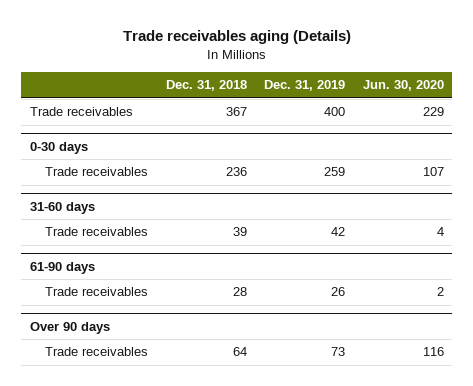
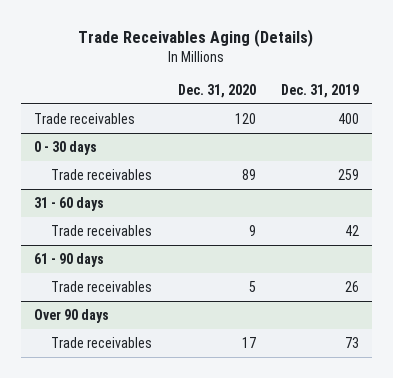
- Trade receivables aging (Details)
+ Trade Receivables Aging (Details)
- | Dec. 31, 2018 | Dec. 31, 2019 | Jun. 30, 2020
+ | Dec. 31, 2020 | Dec. 31, 2019
- 0-30 days
+ 0 - 30 days
- 31-60 days
+ 31 - 60 days
- 61-90 days
+ 61 - 90 days

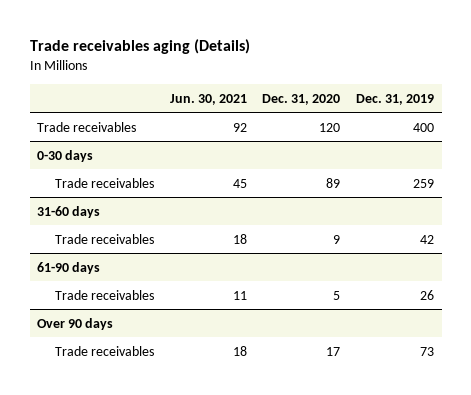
- Trade Receivables Aging (Details)
+ Trade receivables aging (Details)
- | Dec. 31, 2020 | Dec. 31, 2019
+ | Jun. 30, 2021 | Dec. 31, 2020 | Dec. 31, 2019
- 0 - 30 days
+ 0-30 days
- 31 - 60 days
+ 31-60 days
- 61 - 90 days
+ 61-90 days

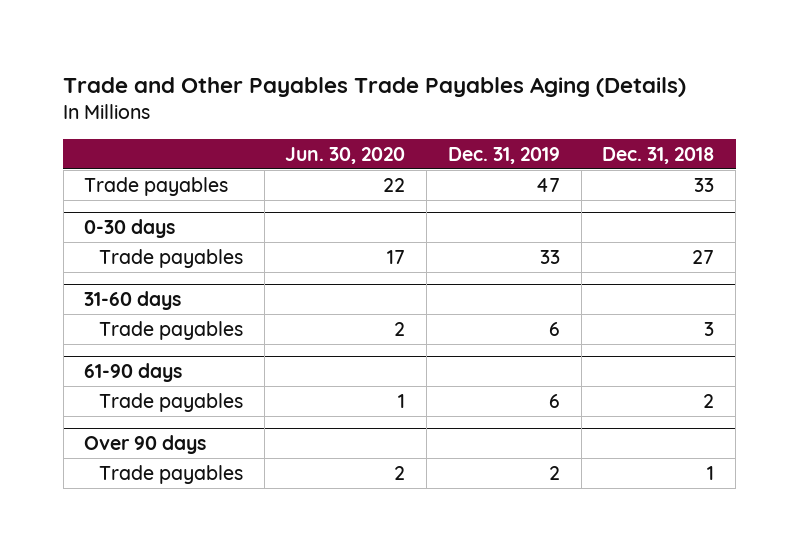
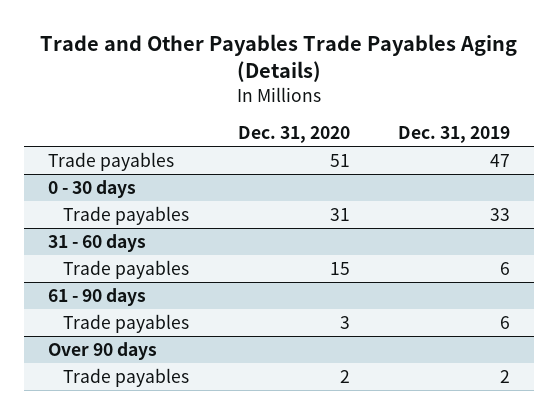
- | Jun. 30, 2020 | Dec. 31, 2019 | Dec. 31, 2018
+ | Dec. 31, 2020 | Dec. 31, 2019
- 0-30 days
+ 0 - 30 days
- 31-60 days
+ 31 - 60 days
- 61-90 days
+ 61 - 90 days

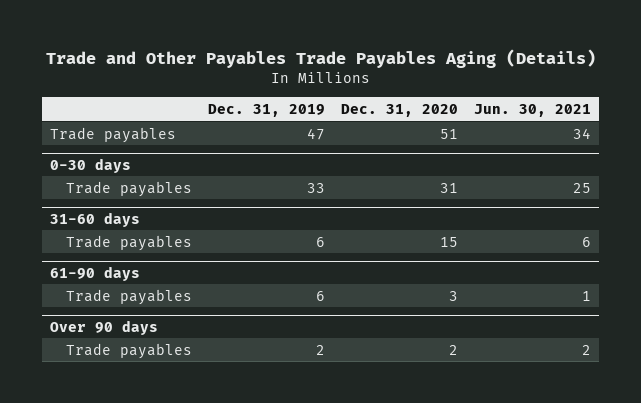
- | Dec. 31, 2020 | Dec. 31, 2019
+ | Dec. 31, 2019 | Dec. 31, 2020 | Jun. 30, 2021
- 0 - 30 days
+ 0-30 days
- 31 - 60 days
+ 31-60 days
- 61 - 90 days
+ 61-90 days

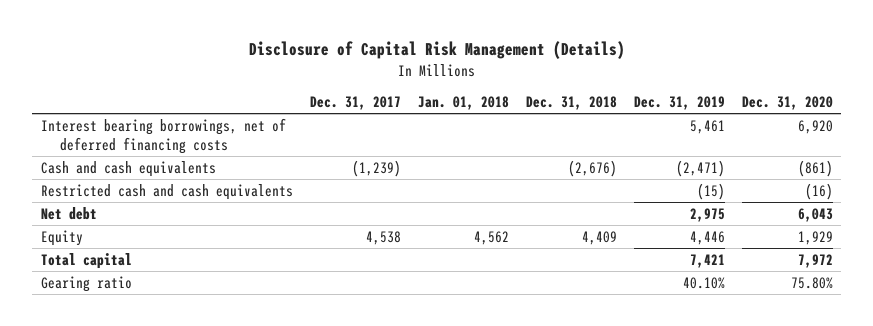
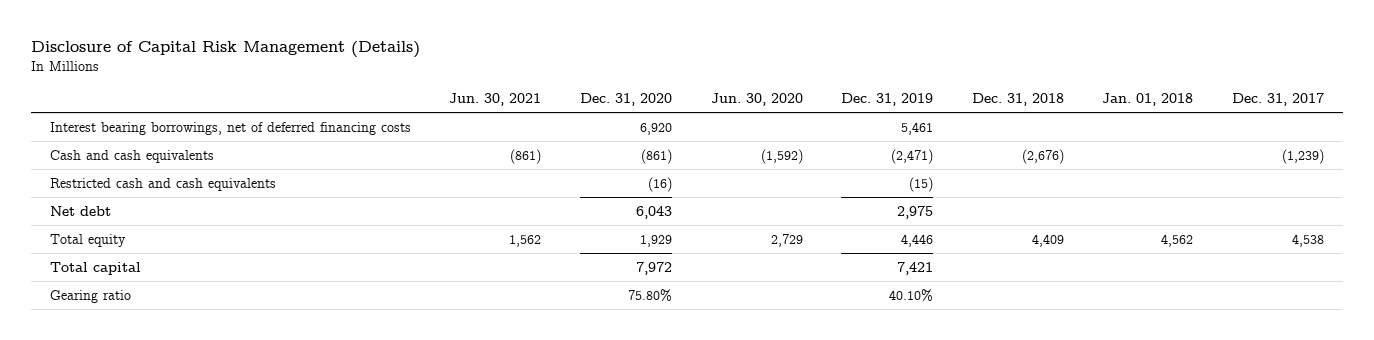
- | Dec. 31, 2017 | Jan. 01, 2018 | Dec. 31, 2018 | Dec. 31, 2019 | Dec. 31, 2020
+ | Jun. 30, 2021 | Dec. 31, 2020 | Jun. 30, 2020 | Dec. 31, 2019 | Dec. 31, 2018 | Jan. 01, 2018 | Dec. 31, 2017
- Equity | 4,538 | 4,562 | 4,409 | 4,446 | 1,929
+ Total equity | 1,562 | 1,929 | 2,729 | 4,446 | 4,409 | 4,562 | 4,538

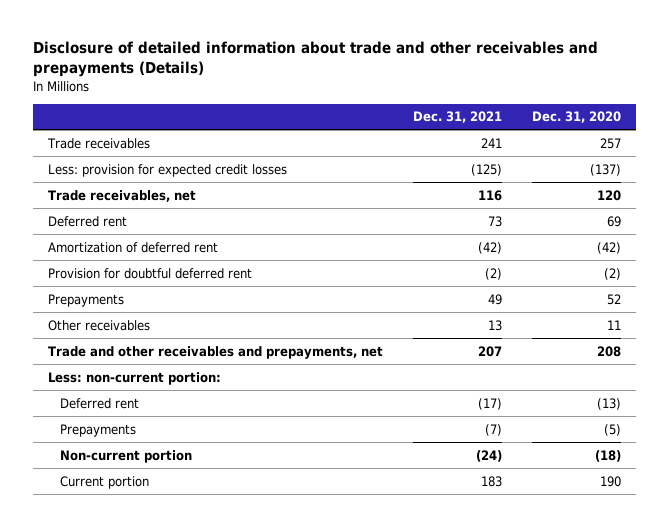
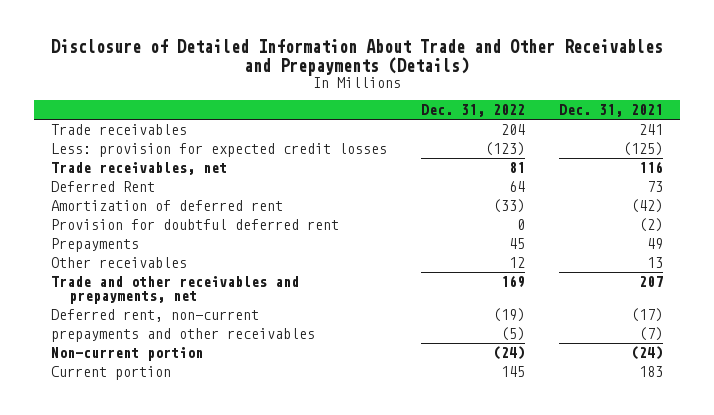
- Disclosure of detailed information about trade and other receivables and prepayments (Details)
+ Disclosure of Detailed Information About Trade and Other Receivables and Prepayments (Details)
- | Dec. 31, 2021 | Dec. 31, 2020
+ | Dec. 31, 2022 | Dec. 31, 2021
- Deferred rent | 73 | 69
+ Deferred Rent | 64 | 73
- Less: non-current portion:
- Deferred rent | (17) | (13)
- Prepayments | (7) | (5)
+ Deferred rent, non-current | (19) | (17)
+ prepayments and other receivables | (5) | (7)

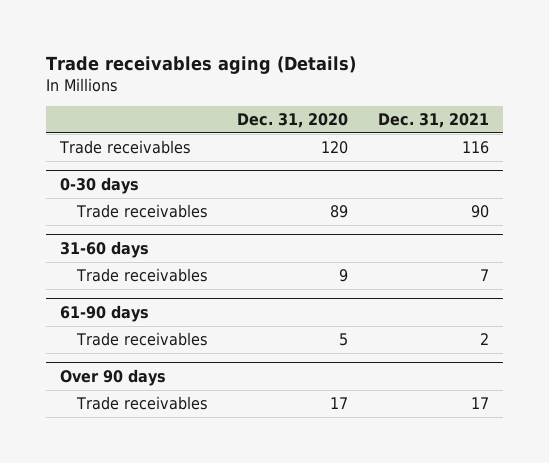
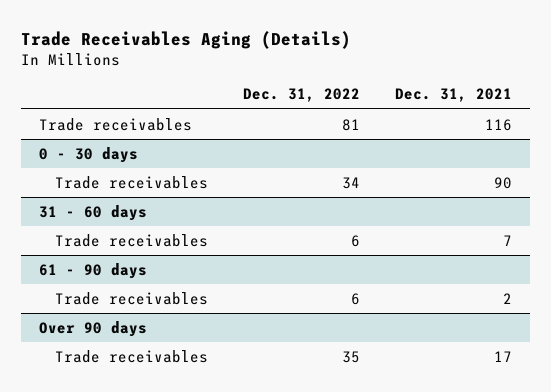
- Trade receivables aging (Details)
+ Trade Receivables Aging (Details)
- | Dec. 31, 2020 | Dec. 31, 2021
+ | Dec. 31, 2022 | Dec. 31, 2021
- 0-30 days
+ 0 - 30 days
- 31-60 days
+ 31 - 60 days
- 61-90 days
+ 61 - 90 days

